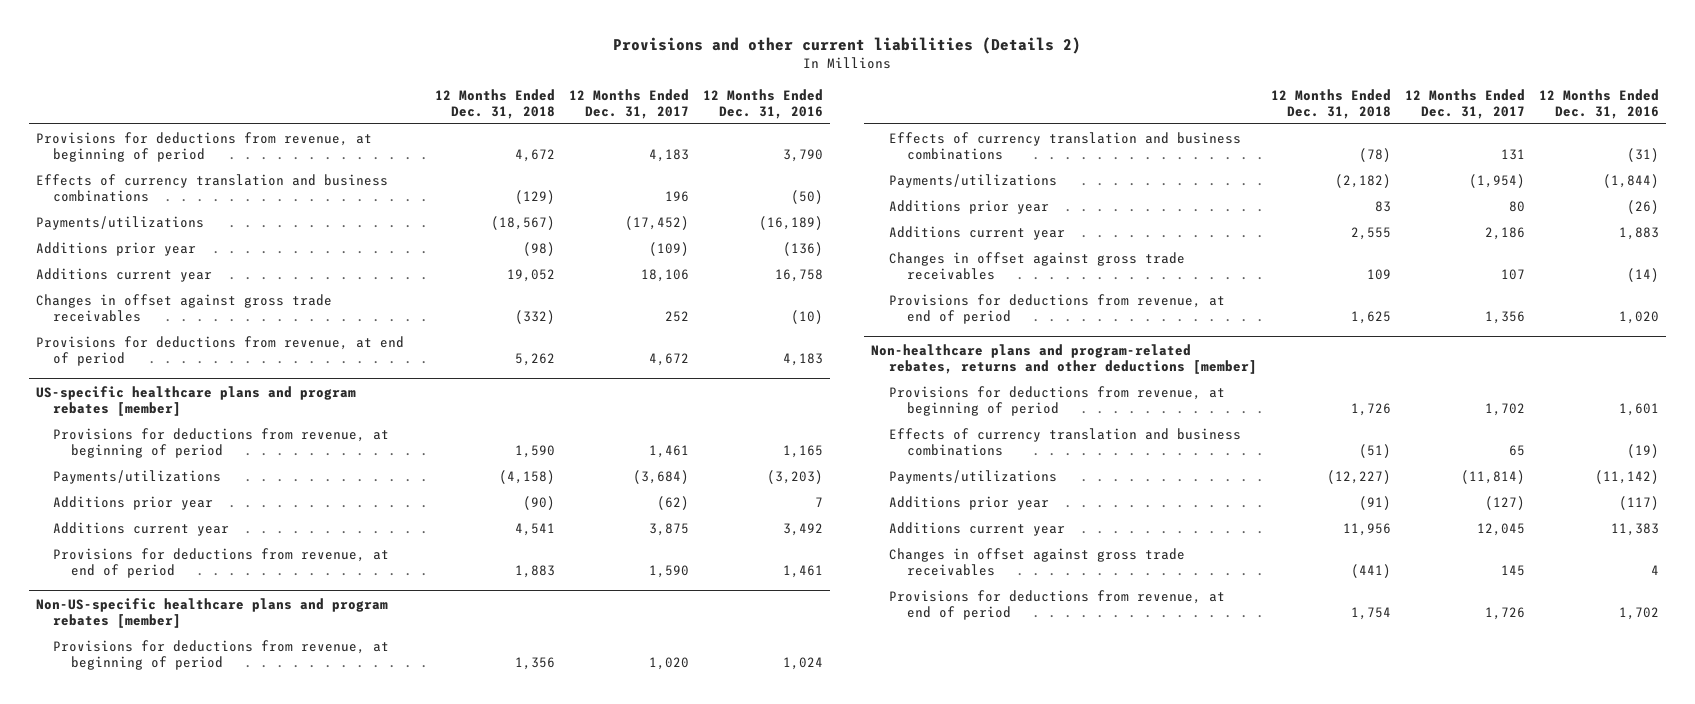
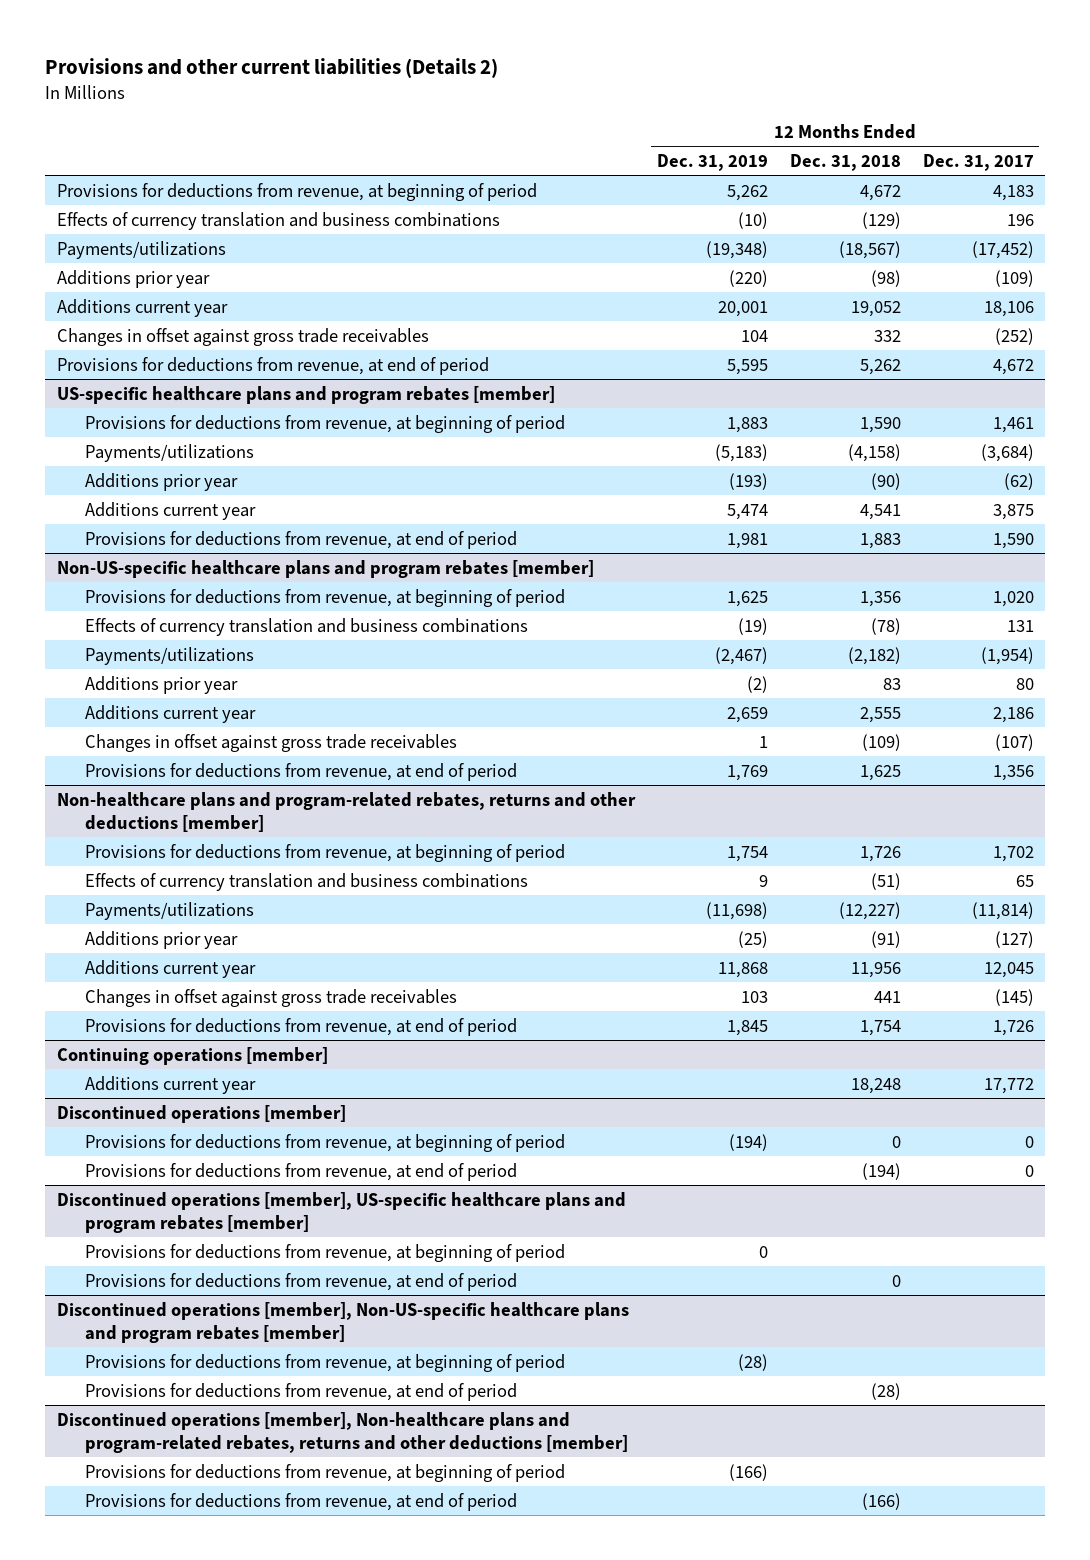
- | 12 Months Ended Dec. 31, 2018 | 12 Months Ended Dec. 31, 2017 | 12 Months Ended Dec. 31, 2016
+ | 12 Months Ended Dec. 31, 2019 | 12 Months Ended Dec. 31, 2018 | 12 Months Ended Dec. 31, 2017
- Changes in offset against gross trade receivables | (332) | 252 | (10)
+ Changes in offset against gross trade receivables | 104 | 332 | (252)
@ Non-US-specific healthcare plans and program rebates [member]
- Changes in offset against gross trade receivables | 109 | 107 | (14)
+ Changes in offset against gross trade receivables | 1 | (109) | (107)
@ Non-healthcare plans and program-related rebates, returns and other deductions [member]
- Changes in offset against gross trade receivables | (441) | 145 | 4
+ Changes in offset against gross trade receivables | 103 | 441 | (145)
+ Continuing operations [member]
+ Additions current year | | 18,248 | 17,772
+ Discontinued operations [member]
+ Provisions for deductions from revenue, at beginning of period | (194) | 0 | 0
+ Provisions for deductions from revenue, at end of period | | (194) | 0
+ Discontinued operations [member], US-specific healthcare plans and program rebates [member]
+ Provisions for deductions from revenue, at beginning of period | 0 | |
+ Provisions for deductions from revenue, at end of period | | 0 |
+ Discontinued operations [member], Non-US-specific healthcare plans and program rebates [member]
+ Provisions for deductions from revenue, at beginning of period | (28) | |
+ Provisions for deductions from revenue, at end of period | | (28) |
+ Discontinued operations [member], Non-healthcare plans and program-related rebates, returns and other deductions [member]
+ Provisions for deductions from revenue, at beginning of period | (166) | |
+ Provisions for deductions from revenue, at end of period | | (166) |

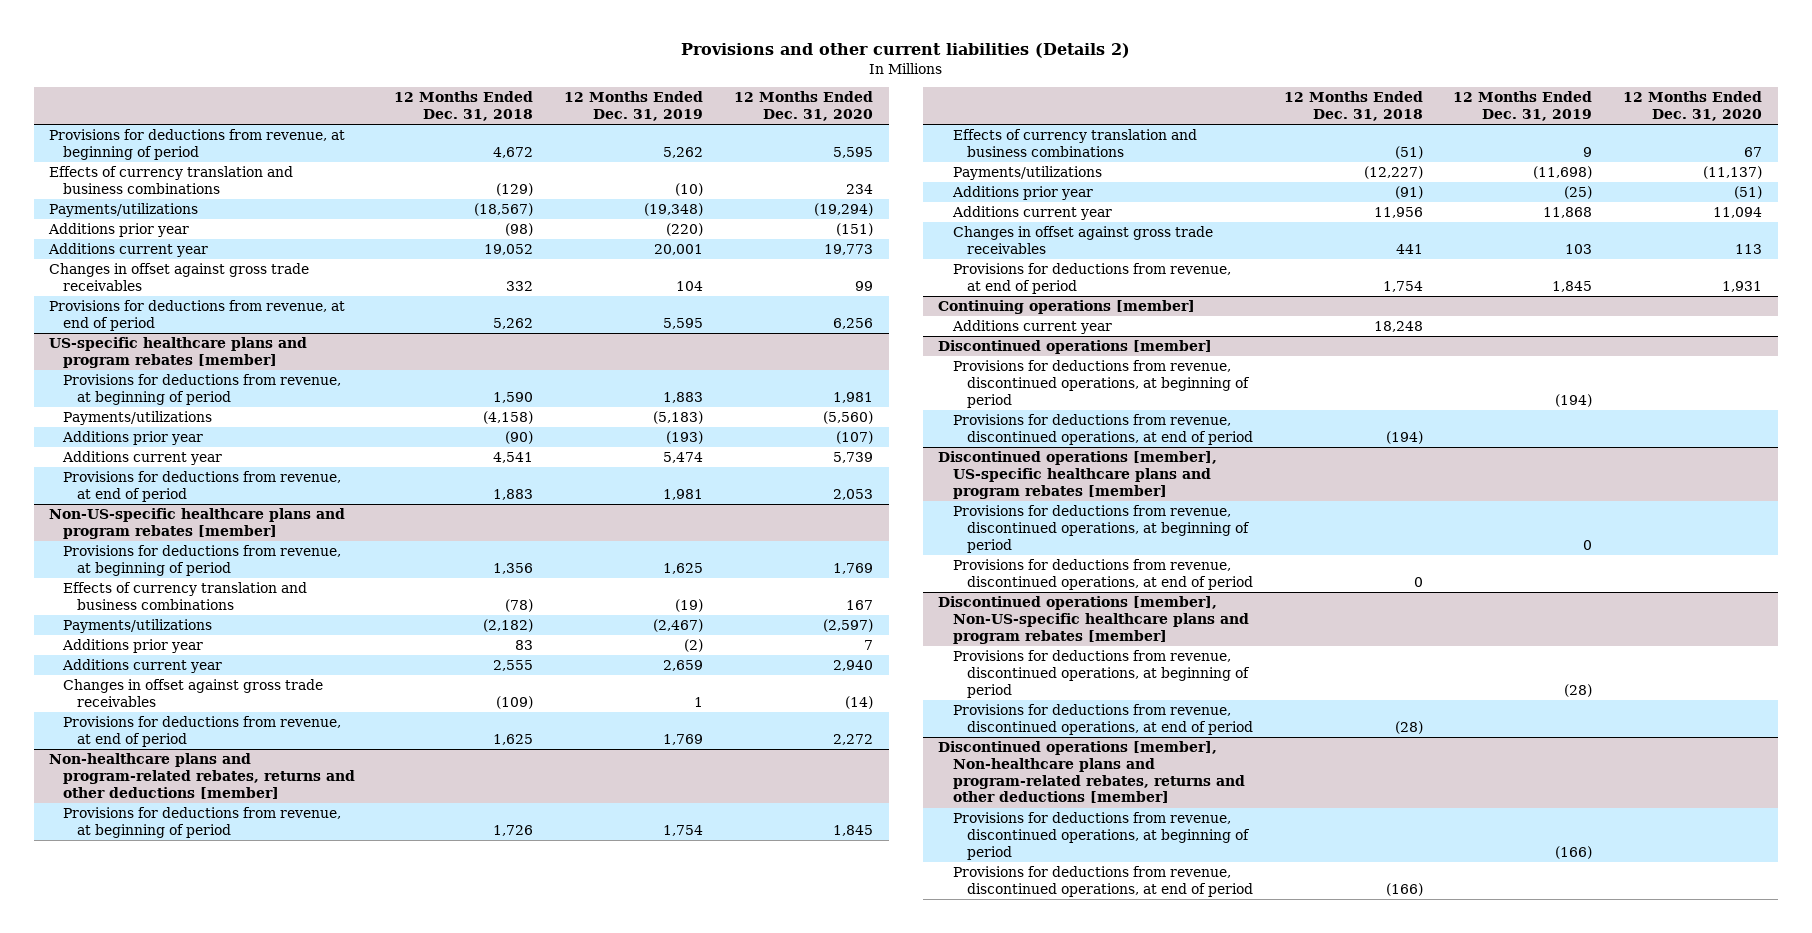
- | 12 Months Ended Dec. 31, 2019 | 12 Months Ended Dec. 31, 2018 | 12 Months Ended Dec. 31, 2017
+ | 12 Months Ended Dec. 31, 2018 | 12 Months Ended Dec. 31, 2019 | 12 Months Ended Dec. 31, 2020
@ Discontinued operations [member]
- Provisions for deductions from revenue, at beginning of period | (194) | 0 | 0
- Provisions for deductions from revenue, at end of period | | (194) | 0
+ Provisions for deductions from revenue, discontinued operations, at beginning of period | | (194) |
+ Provisions for deductions from revenue, discontinued operations, at end of period | (194) | |
@ Discontinued operations [member], US-specific healthcare plans and program rebates [member]
- Provisions for deductions from revenue, at beginning of period | 0 | |
- Provisions for deductions from revenue, at end of period | | 0 |
+ Provisions for deductions from revenue, discontinued operations, at beginning of period | | 0 |
+ Provisions for deductions from revenue, discontinued operations, at end of period | 0 | |
@ Discontinued operations [member], Non-US-specific healthcare plans and program rebates [member]
- Provisions for deductions from revenue, at beginning of period | (28) | |
- Provisions for deductions from revenue, at end of period | | (28) |
+ Provisions for deductions from revenue, discontinued operations, at beginning of period | | (28) |
+ Provisions for deductions from revenue, discontinued operations, at end of period | (28) | |
@ Discontinued operations [member], Non-healthcare plans and program-related rebates, returns and other deductions [member]
- Provisions for deductions from revenue, at beginning of period | (166) | |
- Provisions for deductions from revenue, at end of period | | (166) |
+ Provisions for deductions from revenue, discontinued operations, at beginning of period | | (166) |
+ Provisions for deductions from revenue, discontinued operations, at end of period | (166) | |

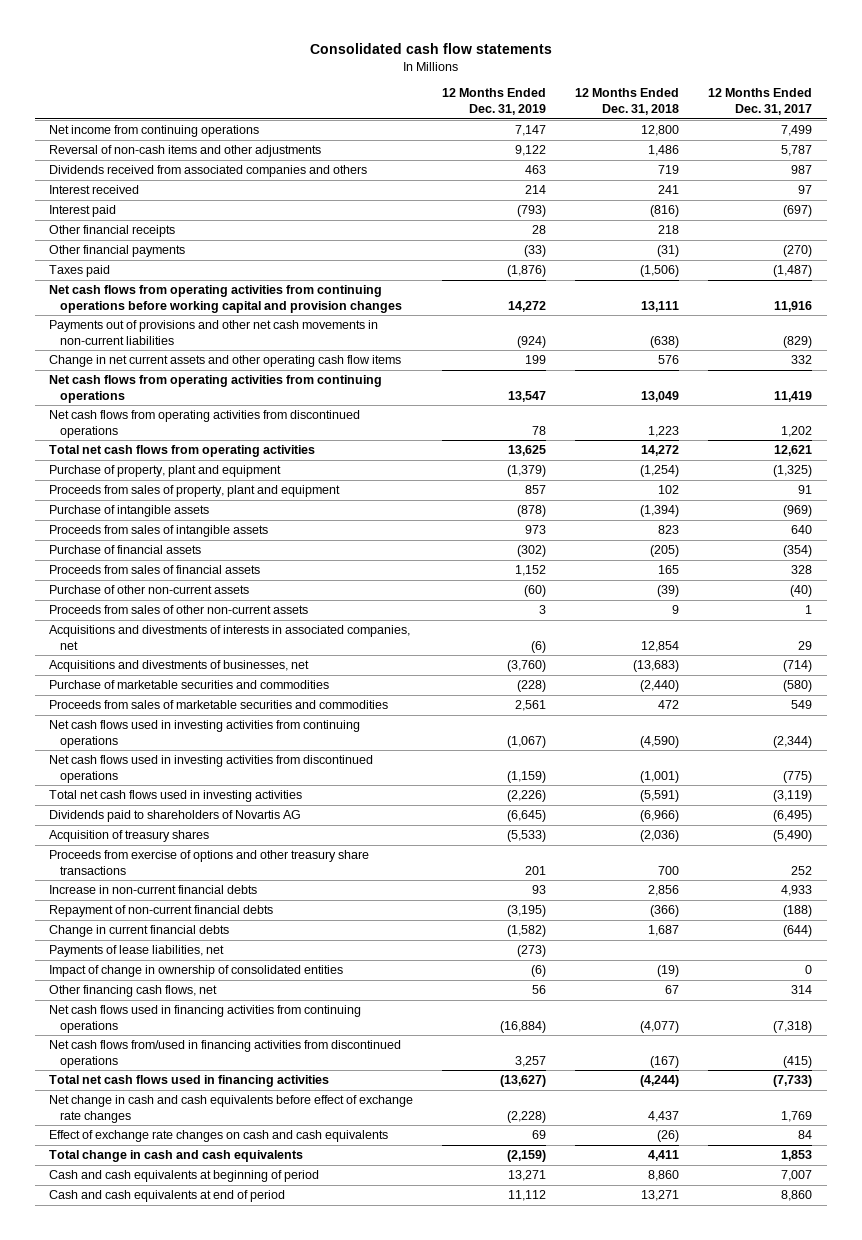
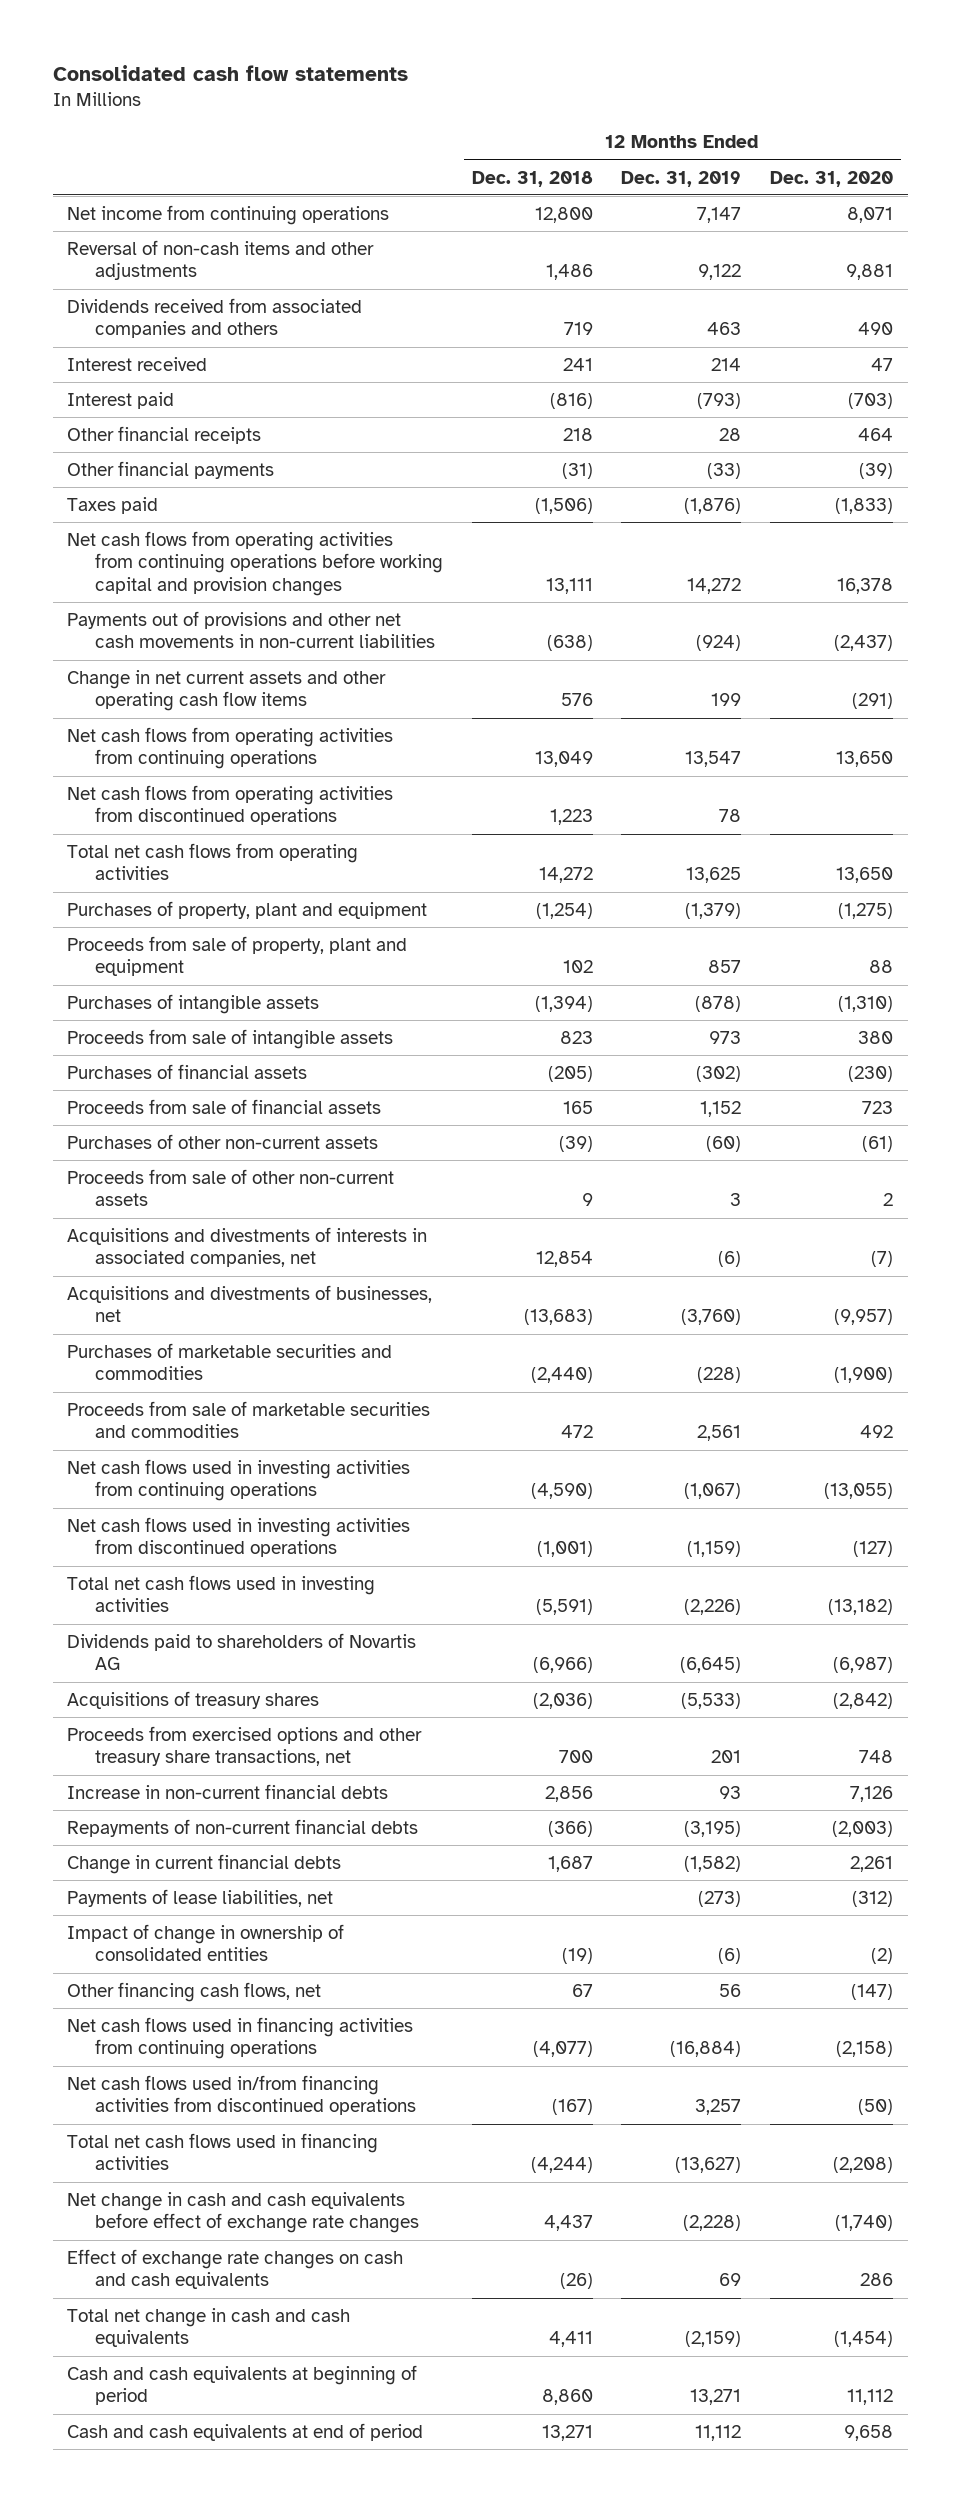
- | 12 Months Ended Dec. 31, 2019 | 12 Months Ended Dec. 31, 2018 | 12 Months Ended Dec. 31, 2017
+ | 12 Months Ended Dec. 31, 2018 | 12 Months Ended Dec. 31, 2019 | 12 Months Ended Dec. 31, 2020
- Purchase of property, plant and equipment | (1,379) | (1,254) | (1,325)
- Proceeds from sales of property, plant and equipment | 857 | 102 | 91
- Purchase of intangible assets | (878) | (1,394) | (969)
- Proceeds from sales of intangible assets | 973 | 823 | 640
- Purchase of financial assets | (302) | (205) | (354)
- Proceeds from sales of financial assets | 1,152 | 165 | 328
- Purchase of other non-current assets | (60) | (39) | (40)
- Proceeds from sales of other non-current assets | 3 | 9 | 1
+ Purchases of property, plant and equipment | (1,254) | (1,379) | (1,275)
+ Proceeds from sale of property, plant and equipment | 102 | 857 | 88
+ Purchases of intangible assets | (1,394) | (878) | (1,310)
+ Proceeds from sale of intangible assets | 823 | 973 | 380
+ Purchases of financial assets | (205) | (302) | (230)
+ Proceeds from sale of financial assets | 165 | 1,152 | 723
+ Purchases of other non-current assets | (39) | (60) | (61)
+ Proceeds from sale of other non-current assets | 9 | 3 | 2
- Purchase of marketable securities and commodities | (228) | (2,440) | (580)
- Proceeds from sales of marketable securities and commodities | 2,561 | 472 | 549
+ Purchases of marketable securities and commodities | (2,440) | (228) | (1,900)
+ Proceeds from sale of marketable securities and commodities | 472 | 2,561 | 492
- Acquisition of treasury shares | (5,533) | (2,036) | (5,490)
- Proceeds from exercise of options and other treasury share transactions | 201 | 700 | 252
+ Acquisitions of treasury shares | (2,036) | (5,533) | (2,842)
+ Proceeds from exercised options and other treasury share transactions, net | 700 | 201 | 748
- Repayment of non-current financial debts | (3,195) | (366) | (188)
+ Repayments of non-current financial debts | (366) | (3,195) | (2,003)
- Net cash flows from/used in financing activities from discontinued operations | 3,257 | (167) | (415)
+ Net cash flows used in/from financing activities from discontinued operations | (167) | 3,257 | (50)
- Total change in cash and cash equivalents | (2,159) | 4,411 | 1,853
+ Total net change in cash and cash equivalents | 4,411 | (2,159) | (1,454)

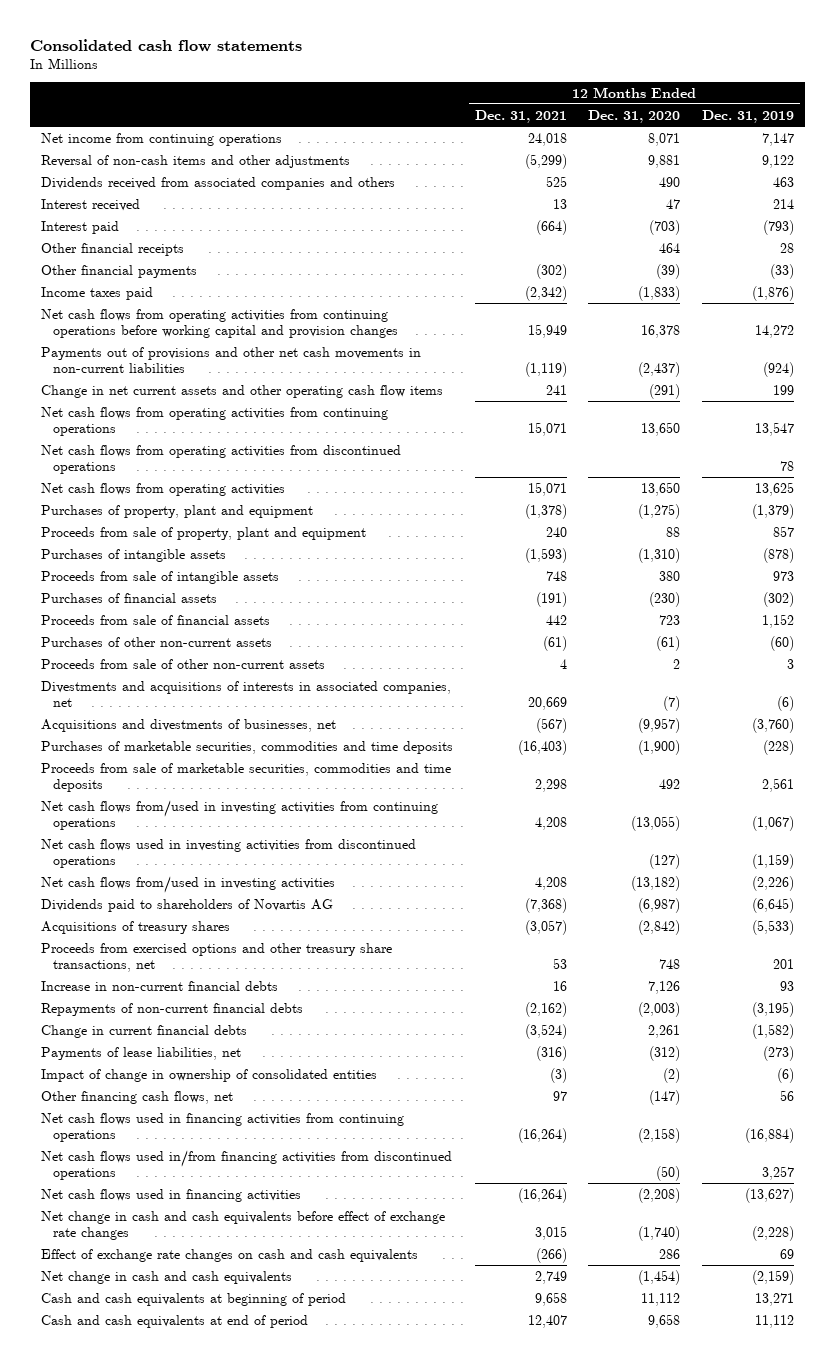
- | 12 Months Ended Dec. 31, 2018 | 12 Months Ended Dec. 31, 2019 | 12 Months Ended Dec. 31, 2020
+ | 12 Months Ended Dec. 31, 2021 | 12 Months Ended Dec. 31, 2020 | 12 Months Ended Dec. 31, 2019
- Taxes paid | (1,506) | (1,876) | (1,833)
+ Income taxes paid | (2,342) | (1,833) | (1,876)
- Total net cash flows from operating activities | 14,272 | 13,625 | 13,650
+ Net cash flows from operating activities | 15,071 | 13,650 | 13,625
- Acquisitions and divestments of interests in associated companies, net | 12,854 | (6) | (7)
+ Divestments and acquisitions of interests in associated companies, net | 20,669 | (7) | (6)
- Purchases of marketable securities and commodities | (2,440) | (228) | (1,900)
- Proceeds from sale of marketable securities and commodities | 472 | 2,561 | 492
- Net cash flows used in investing activities from continuing operations | (4,590) | (1,067) | (13,055)
+ Purchases of marketable securities, commodities and time deposits | (16,403) | (1,900) | (228)
+ Proceeds from sale of marketable securities, commodities and time deposits | 2,298 | 492 | 2,561
+ Net cash flows from/used in investing activities from continuing operations | 4,208 | (13,055) | (1,067)
- Total net cash flows used in investing activities | (5,591) | (2,226) | (13,182)
+ Net cash flows from/used in investing activities | 4,208 | (13,182) | (2,226)
- Total net cash flows used in financing activities | (4,244) | (13,627) | (2,208)
+ Net cash flows used in financing activities | (16,264) | (2,208) | (13,627)
- Total net change in cash and cash equivalents | 4,411 | (2,159) | (1,454)
+ Net change in cash and cash equivalents | 2,749 | (1,454) | (2,159)

